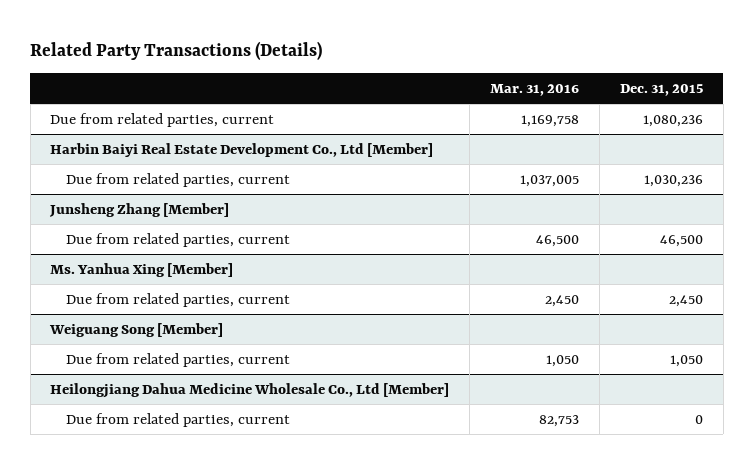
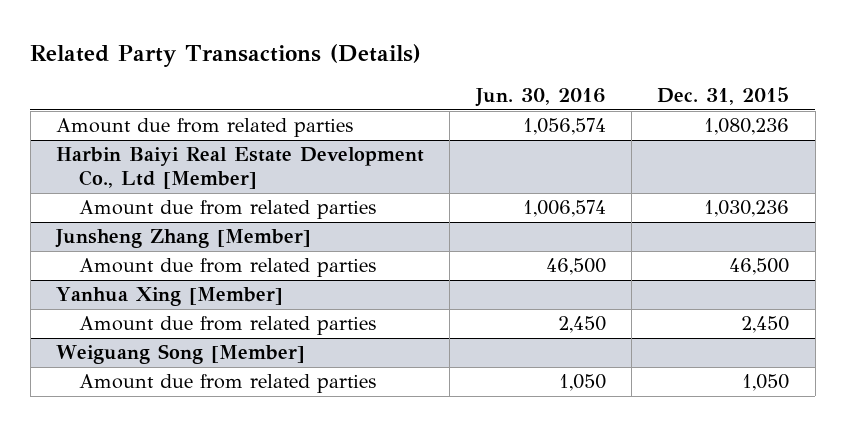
- | Mar. 31, 2016 | Dec. 31, 2015
+ | Jun. 30, 2016 | Dec. 31, 2015
- Due from related parties, current | 1,169,758 | 1,080,236
+ Amount due from related parties | 1,056,574 | 1,080,236
@ Harbin Baiyi Real Estate Development Co., Ltd [Member]
- Due from related parties, current | 1,037,005 | 1,030,236
+ Amount due from related parties | 1,006,574 | 1,030,236
@ Junsheng Zhang [Member]
- Due from related parties, current | 46,500 | 46,500
- Ms. Yanhua Xing [Member]
- Due from related parties, current | 2,450 | 2,450
@ Junsheng Zhang [Member]
+ Amount due from related parties | 46,500 | 46,500
+ Yanhua Xing [Member]
+ Amount due from related parties | 2,450 | 2,450
@ Weiguang Song [Member]
- Due from related parties, current | 1,050 | 1,050
- Heilongjiang Dahua Medicine Wholesale Co., Ltd [Member]
- Due from related parties, current | 82,753 | 0
@ Weiguang Song [Member]
+ Amount due from related parties | 1,050 | 1,050

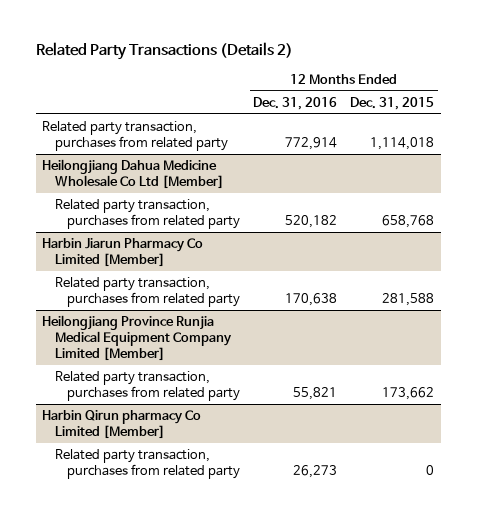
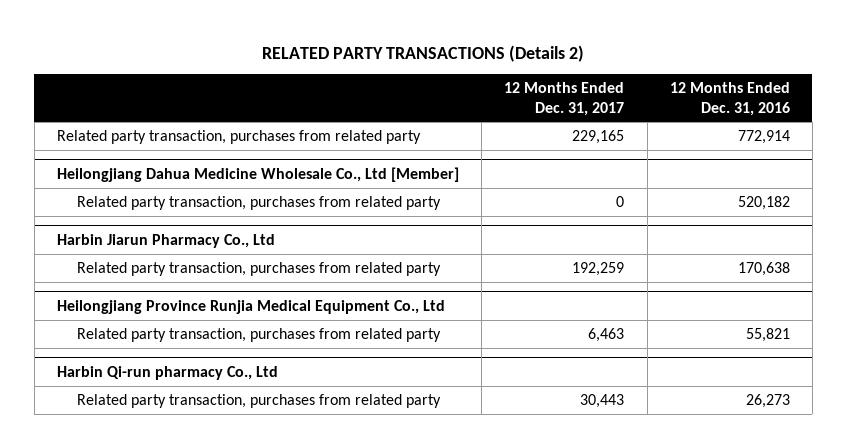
- Related Party Transactions (Details 2)
+ RELATED PARTY TRANSACTIONS (Details 2)
- | 12 Months Ended Dec. 31, 2016 | 12 Months Ended Dec. 31, 2015
+ | 12 Months Ended Dec. 31, 2017 | 12 Months Ended Dec. 31, 2016
- Heilongjiang Dahua Medicine Wholesale Co Ltd [Member]
+ Heilongjiang Dahua Medicine Wholesale Co., Ltd [Member]
- Harbin Jiarun Pharmacy Co Limited [Member]
+ Harbin Jiarun Pharmacy Co., Ltd
- Heilongjiang Province Runjia Medical Equipment Company Limited [Member]
+ Heilongjiang Province Runjia Medical Equipment Co., Ltd
- Harbin Qirun pharmacy Co Limited [Member]
+ Harbin Qi-run pharmacy Co., Ltd

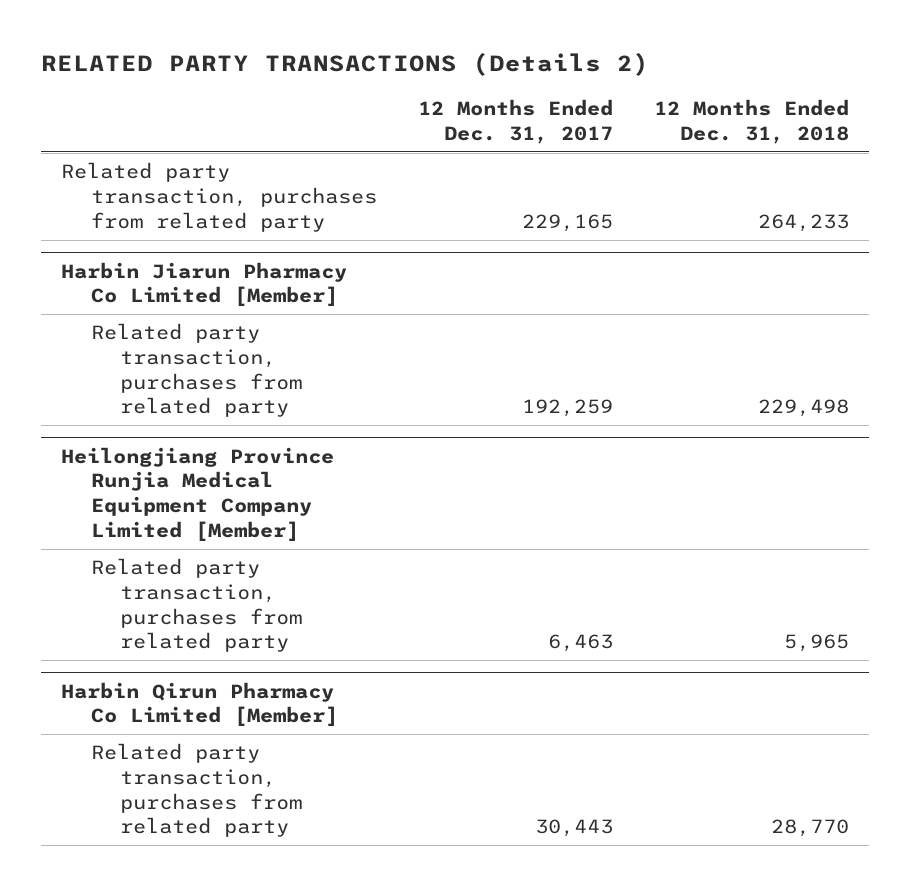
- | 12 Months Ended Dec. 31, 2017 | 12 Months Ended Dec. 31, 2016
+ | 12 Months Ended Dec. 31, 2017 | 12 Months Ended Dec. 31, 2018
- Heilongjiang Dahua Medicine Wholesale Co., Ltd [Member]
- Related party transaction, purchases from related party | 0 | 520,182
- Harbin Jiarun Pharmacy Co., Ltd
+ Harbin Jiarun Pharmacy Co Limited [Member]
- Heilongjiang Province Runjia Medical Equipment Co., Ltd
+ Heilongjiang Province Runjia Medical Equipment Company Limited [Member]
- Harbin Qi-run pharmacy Co., Ltd
+ Harbin Qirun Pharmacy Co Limited [Member]

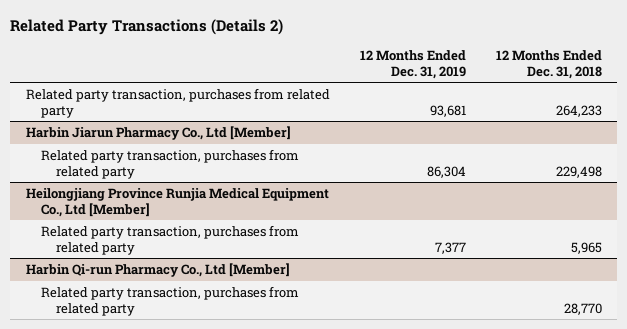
- RELATED PARTY TRANSACTIONS (Details 2)
+ Related Party Transactions (Details 2)
- | 12 Months Ended Dec. 31, 2017 | 12 Months Ended Dec. 31, 2018
+ | 12 Months Ended Dec. 31, 2019 | 12 Months Ended Dec. 31, 2018
- Harbin Jiarun Pharmacy Co Limited [Member]
+ Harbin Jiarun Pharmacy Co., Ltd [Member]
- Heilongjiang Province Runjia Medical Equipment Company Limited [Member]
+ Heilongjiang Province Runjia Medical Equipment Co., Ltd [Member]
- Harbin Qirun Pharmacy Co Limited [Member]
+ Harbin Qi-run Pharmacy Co., Ltd [Member]

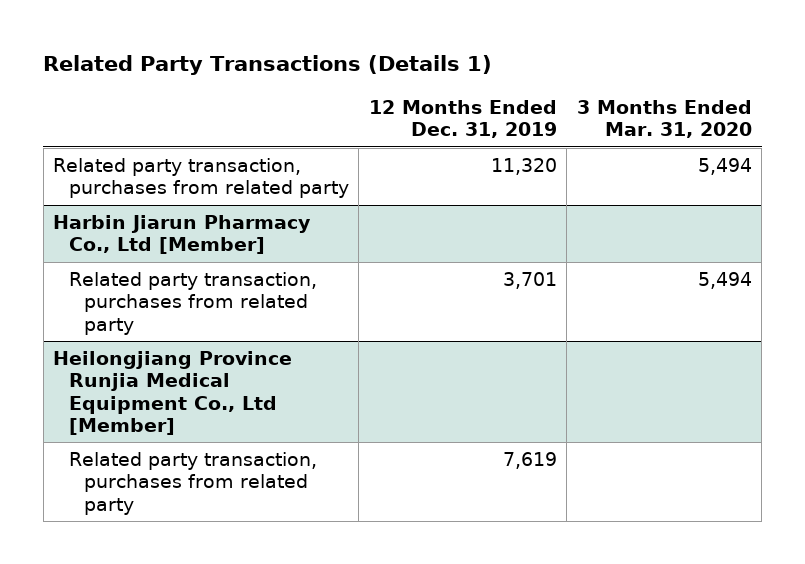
- Related Party Transactions (Details 2)
+ Related Party Transactions (Details 1)
- | 12 Months Ended Dec. 31, 2019 | 12 Months Ended Dec. 31, 2018
+ | 12 Months Ended Dec. 31, 2019 | 3 Months Ended Mar. 31, 2020
- Related party transaction, purchases from related party | 93,681 | 264,233
+ Related party transaction, purchases from related party | 11,320 | 5,494
@ Harbin Jiarun Pharmacy Co., Ltd [Member]
- Related party transaction, purchases from related party | 86,304 | 229,498
+ Related party transaction, purchases from related party | 3,701 | 5,494
@ Heilongjiang Province Runjia Medical Equipment Co., Ltd [Member]
- Related party transaction, purchases from related party | 7,377 | 5,965
- Harbin Qi-run Pharmacy Co., Ltd [Member]
- Related party transaction, purchases from related party | | 28,770
@ Heilongjiang Province Runjia Medical Equipment Co., Ltd [Member]
+ Related party transaction, purchases from related party | 7,619 |

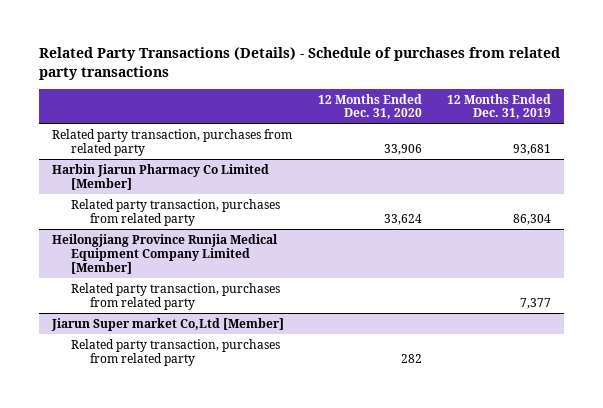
- Related Party Transactions (Details 1)
+ Related Party Transactions (Details) - Schedule of purchases from related party transactions
- | 12 Months Ended Dec. 31, 2019 | 3 Months Ended Mar. 31, 2020
+ | 12 Months Ended Dec. 31, 2020 | 12 Months Ended Dec. 31, 2019
- Related party transaction, purchases from related party | 11,320 | 5,494
- Harbin Jiarun Pharmacy Co., Ltd [Member]
- Related party transaction, purchases from related party | 3,701 | 5,494
- Heilongjiang Province Runjia Medical Equipment Co., Ltd [Member]
- Related party transaction, purchases from related party | 7,619 |
+ Related party transaction, purchases from related party | 33,906 | 93,681
+ Harbin Jiarun Pharmacy Co Limited [Member]
+ Related party transaction, purchases from related party | 33,624 | 86,304
+ Heilongjiang Province Runjia Medical Equipment Company Limited [Member]
+ Related party transaction, purchases from related party | | 7,377
+ Jiarun Super market Co,Ltd [Member]
+ Related party transaction, purchases from related party | 282 |

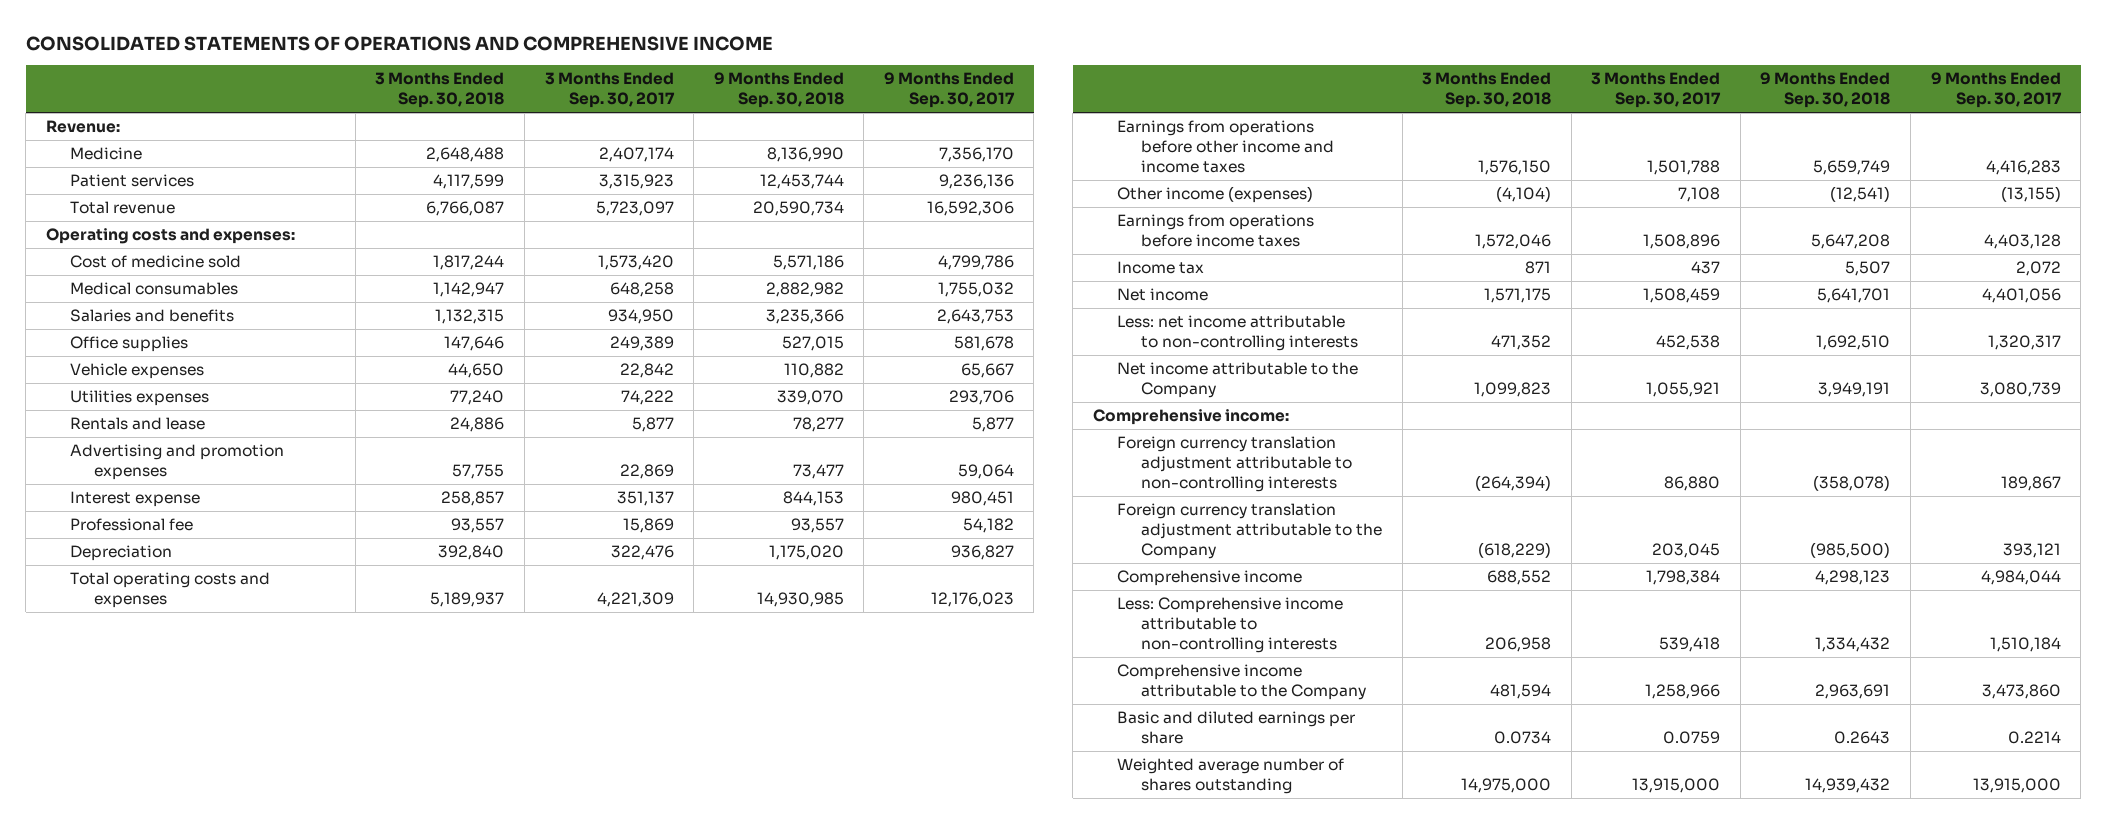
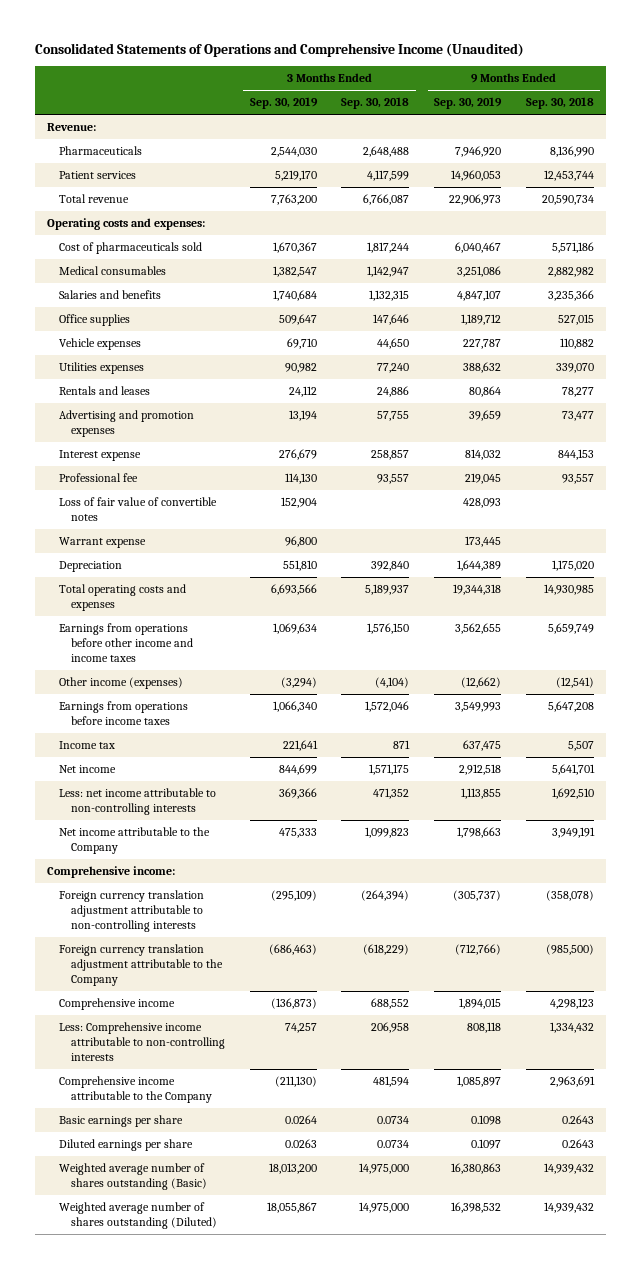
- CONSOLIDATED STATEMENTS OF OPERATIONS AND COMPREHENSIVE INCOME
+ Consolidated Statements of Operations and Comprehensive Income (Unaudited)
- | 3 Months Ended Sep. 30, 2018 | 3 Months Ended Sep. 30, 2017 | 9 Months Ended Sep. 30, 2018 | 9 Months Ended Sep. 30, 2017
+ | 3 Months Ended Sep. 30, 2019 | 3 Months Ended Sep. 30, 2018 | 9 Months Ended Sep. 30, 2019 | 9 Months Ended Sep. 30, 2018
- Medicine | 2,648,488 | 2,407,174 | 8,136,990 | 7,356,170
+ Pharmaceuticals | 2,544,030 | 2,648,488 | 7,946,920 | 8,136,990
- Cost of medicine sold | 1,817,244 | 1,573,420 | 5,571,186 | 4,799,786
+ Cost of pharmaceuticals sold | 1,670,367 | 1,817,244 | 6,040,467 | 5,571,186
- Rentals and lease | 24,886 | 5,877 | 78,277 | 5,877
+ Rentals and leases | 24,112 | 24,886 | 80,864 | 78,277
+ Loss of fair value of convertible notes | 152,904 | | 428,093 |
+ Warrant expense | 96,800 | | 173,445 |
- Basic and diluted earnings per share | 0.0734 | 0.0759 | 0.2643 | 0.2214
- Weighted average number of shares outstanding | 14,975,000 | 13,915,000 | 14,939,432 | 13,915,000
+ Basic earnings per share | 0.0264 | 0.0734 | 0.1098 | 0.2643
+ Diluted earnings per share | 0.0263 | 0.0734 | 0.1097 | 0.2643
+ Weighted average number of shares outstanding (Basic) | 18,013,200 | 14,975,000 | 16,380,863 | 14,939,432
+ Weighted average number of shares outstanding (Diluted) | 18,055,867 | 14,975,000 | 16,398,532 | 14,939,432

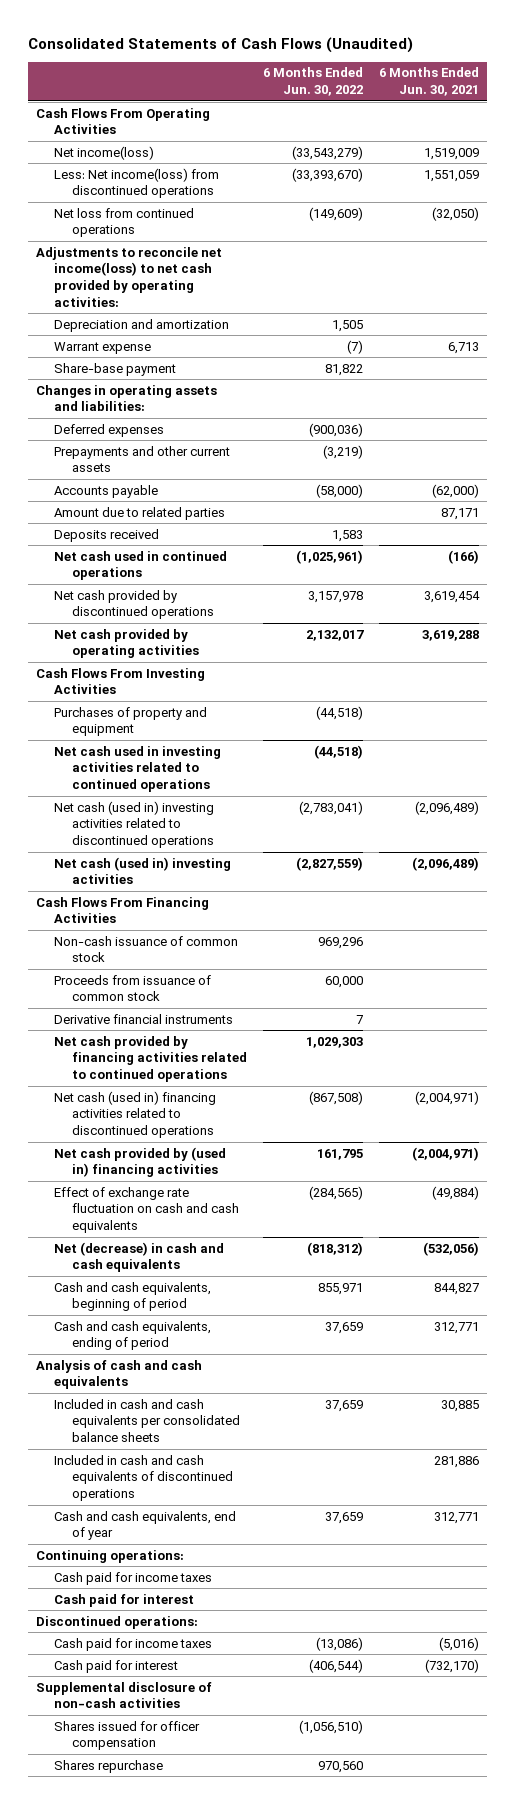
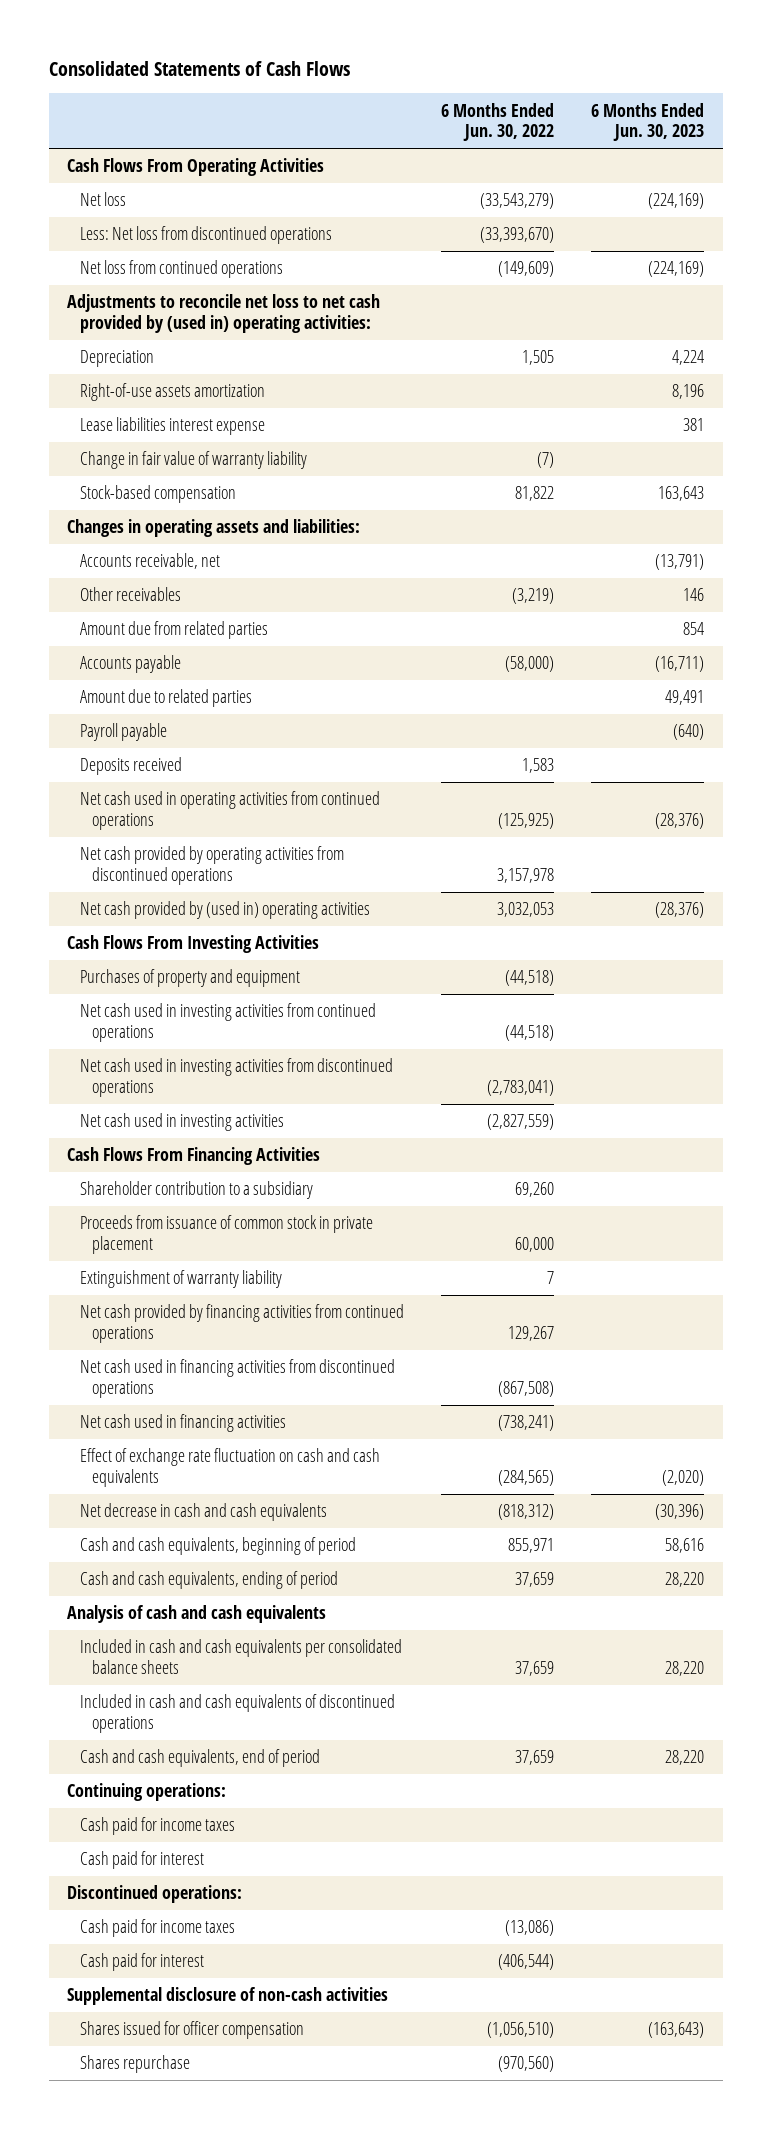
- Consolidated Statements of Cash Flows (Unaudited)
+ Consolidated Statements of Cash Flows
- | 6 Months Ended Jun. 30, 2022 | 6 Months Ended Jun. 30, 2021
+ | 6 Months Ended Jun. 30, 2022 | 6 Months Ended Jun. 30, 2023
- Net income(loss) | (33,543,279) | 1,519,009
- Less: Net income(loss) from discontinued operations | (33,393,670) | 1,551,059
+ Net loss | (33,543,279) | (224,169)
+ Less: Net loss from discontinued operations | (33,393,670) |
- Adjustments to reconcile net income(loss) to net cash provided by operating activities:
- Depreciation and amortization | 1,505 |
- Warrant expense | (7) | 6,713
- Share-base payment | 81,822 |
+ Adjustments to reconcile net loss to net cash provided by (used in) operating activities:
+ Depreciation | 1,505 | 4,224
+ Right-of-use assets amortization | | 8,196
+ Lease liabilities interest expense | | 381
+ Change in fair value of warranty liability | (7) |
+ Stock-based compensation | 81,822 | 163,643
- Deferred expenses | (900,036) |
- Prepayments and other current assets | (3,219) |
+ Accounts receivable, net | | (13,791)
+ Other receivables | (3,219) | 146
+ Amount due from related parties | | 854
+ Payroll payable | | (640)
- Net cash used in continued operations | (1,025,961) | (166)
- Net cash provided by discontinued operations | 3,157,978 | 3,619,454
- Net cash provided by operating activities | 2,132,017 | 3,619,288
+ Net cash used in operating activities from continued operations | (125,925) | (28,376)
+ Net cash provided by operating activities from discontinued operations | 3,157,978 |
+ Net cash provided by (used in) operating activities | 3,032,053 | (28,376)
- Net cash used in investing activities related to continued operations | (44,518) |
- Net cash (used in) investing activities related to discontinued operations | (2,783,041) | (2,096,489)
- Net cash (used in) investing activities | (2,827,559) | (2,096,489)
+ Net cash used in investing activities from continued operations | (44,518) |
+ Net cash used in investing activities from discontinued operations | (2,783,041) |
+ Net cash used in investing activities | (2,827,559) |
- Non-cash issuance of common stock | 969,296 |
- Proceeds from issuance of common stock | 60,000 |
- Derivative financial instruments | 7 |
- Net cash provided by financing activities related to continued operations | 1,029,303 |
- Net cash (used in) financing activities related to discontinued operations | (867,508) | (2,004,971)
- Net cash provided by (used in) financing activities | 161,795 | (2,004,971)
+ Shareholder contribution to a subsidiary | 69,260 |
+ Proceeds from issuance of common stock in private placement | 60,000 |
+ Extinguishment of warranty liability | 7 |
+ Net cash provided by financing activities from continued operations | 129,267 |
+ Net cash used in financing activities from discontinued operations | (867,508) |
+ Net cash used in financing activities | (738,241) |
- Net (decrease) in cash and cash equivalents | (818,312) | (532,056)
+ Net decrease in cash and cash equivalents | (818,312) | (30,396)
- Cash and cash equivalents, end of year | 37,659 | 312,771
+ Cash and cash equivalents, end of period | 37,659 | 28,220
- Shares repurchase | 970,560 |
+ Shares repurchase | (970,560) |

